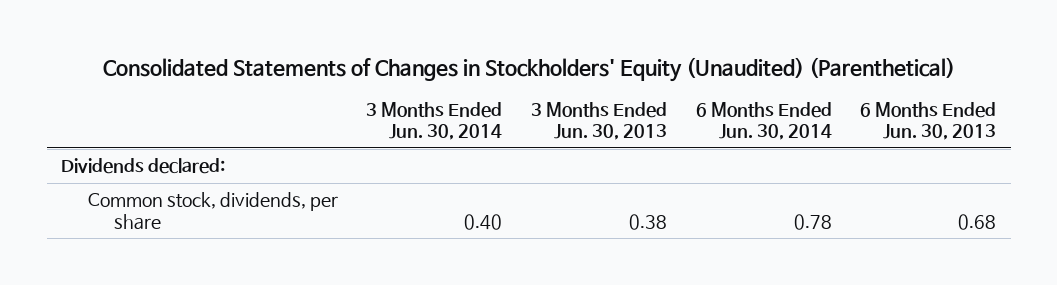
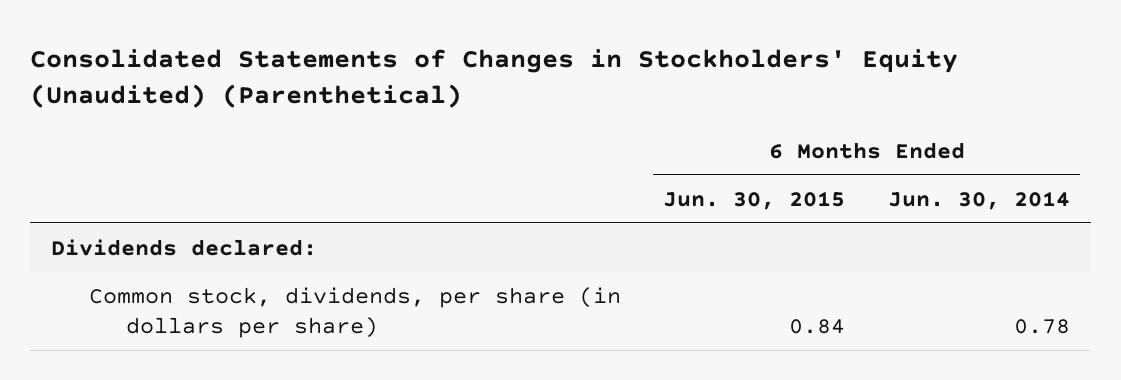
- | 3 Months Ended Jun. 30, 2014 | 3 Months Ended Jun. 30, 2013 | 6 Months Ended Jun. 30, 2014 | 6 Months Ended Jun. 30, 2013
+ | 6 Months Ended Jun. 30, 2015 | 6 Months Ended Jun. 30, 2014
- Common stock, dividends, per share | 0.40 | 0.38 | 0.78 | 0.68
+ Common stock, dividends, per share (in dollars per share) | 0.84 | 0.78

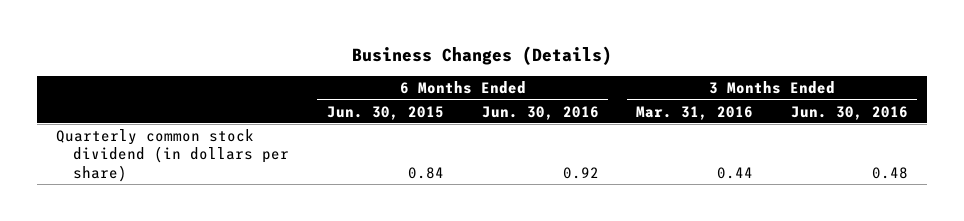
- Consolidated Statements of Changes in Stockholders' Equity (Unaudited) (Parenthetical)
+ Business Changes (Details)
- | 6 Months Ended Jun. 30, 2015 | 6 Months Ended Jun. 30, 2014
+ | 6 Months Ended Jun. 30, 2015 | 6 Months Ended Jun. 30, 2016 | 3 Months Ended Mar. 31, 2016 | 3 Months Ended Jun. 30, 2016
- Dividends declared:
- Common stock, dividends, per share (in dollars per share) | 0.84 | 0.78
+ Quarterly common stock dividend (in dollars per share) | 0.84 | 0.92 | 0.44 | 0.48

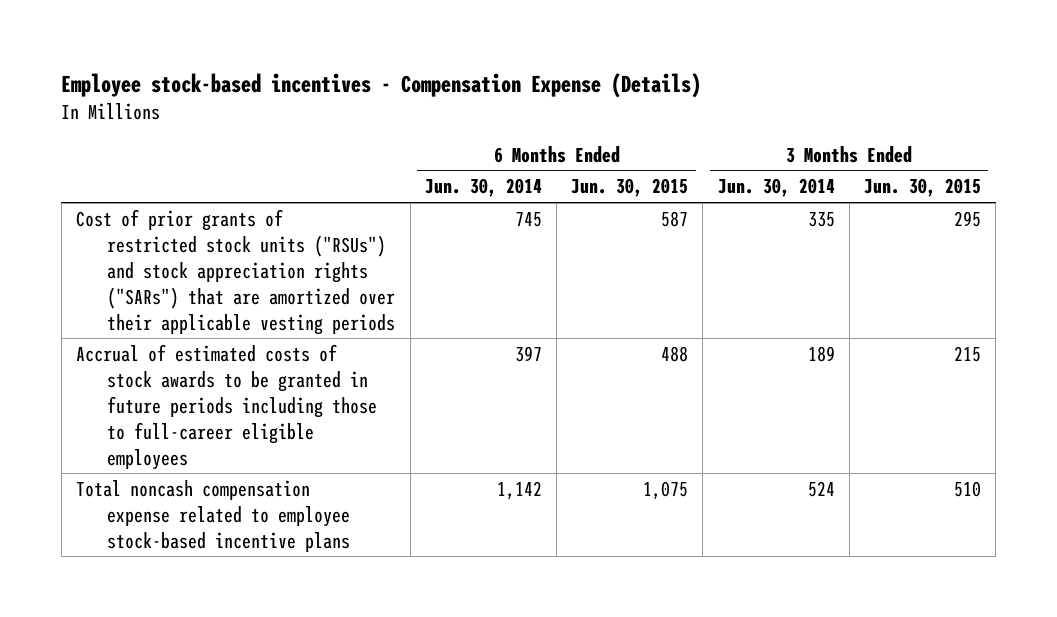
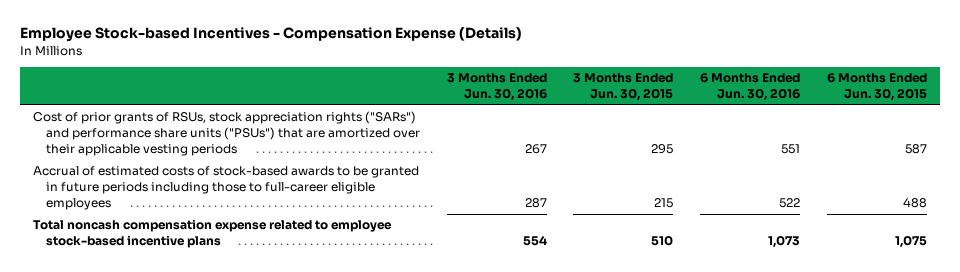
- Employee stock-based incentives - Compensation Expense (Details)
+ Employee Stock-based Incentives - Compensation Expense (Details)
- | 6 Months Ended Jun. 30, 2014 | 6 Months Ended Jun. 30, 2015 | 3 Months Ended Jun. 30, 2014 | 3 Months Ended Jun. 30, 2015
+ | 3 Months Ended Jun. 30, 2016 | 3 Months Ended Jun. 30, 2015 | 6 Months Ended Jun. 30, 2016 | 6 Months Ended Jun. 30, 2015
- Cost of prior grants of restricted stock units ("RSUs") and stock appreciation rights ("SARs") that are amortized over their applicable vesting periods | 745 | 587 | 335 | 295
- Accrual of estimated costs of stock awards to be granted in future periods including those to full-career eligible employees | 397 | 488 | 189 | 215
+ Cost of prior grants of RSUs, stock appreciation rights ("SARs") and performance share units ("PSUs") that are amortized over their applicable vesting periods | 267 | 295 | 551 | 587
+ Accrual of estimated costs of stock-based awards to be granted in future periods including those to full-career eligible employees | 287 | 215 | 522 | 488

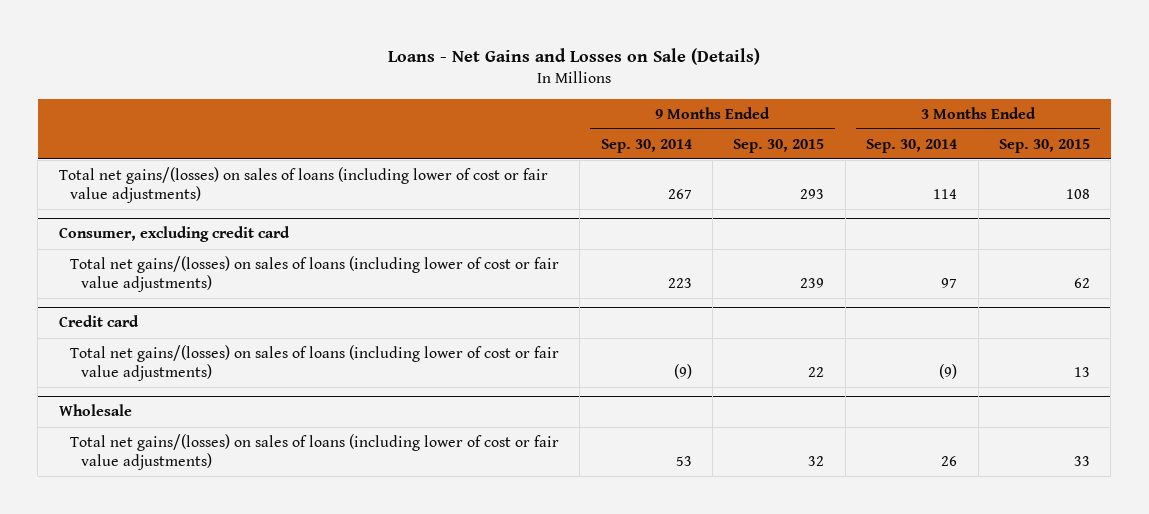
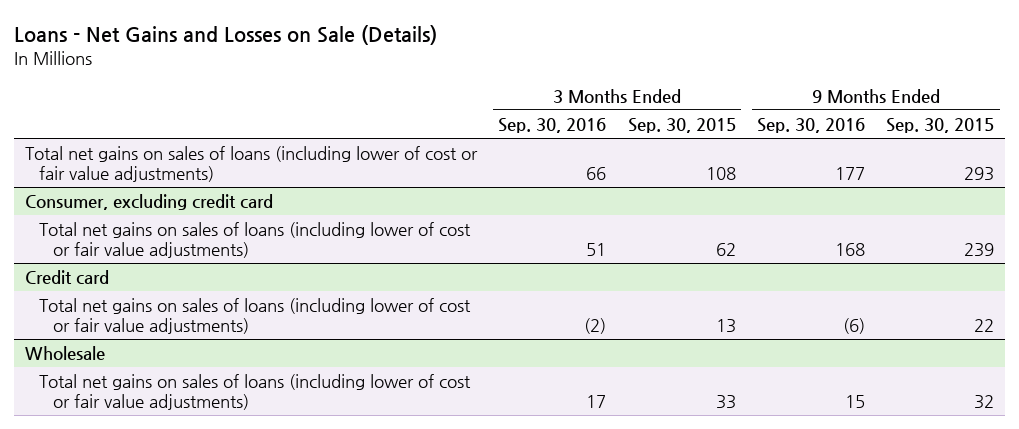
- | 9 Months Ended Sep. 30, 2014 | 9 Months Ended Sep. 30, 2015 | 3 Months Ended Sep. 30, 2014 | 3 Months Ended Sep. 30, 2015
+ | 3 Months Ended Sep. 30, 2016 | 3 Months Ended Sep. 30, 2015 | 9 Months Ended Sep. 30, 2016 | 9 Months Ended Sep. 30, 2015
- Total net gains/(losses) on sales of loans (including lower of cost or fair value adjustments) | 267 | 293 | 114 | 108
+ Total net gains on sales of loans (including lower of cost or fair value adjustments) | 66 | 108 | 177 | 293
@ Consumer, excluding credit card
- Total net gains/(losses) on sales of loans (including lower of cost or fair value adjustments) | 223 | 239 | 97 | 62
+ Total net gains on sales of loans (including lower of cost or fair value adjustments) | 51 | 62 | 168 | 239
@ Credit card
- Total net gains/(losses) on sales of loans (including lower of cost or fair value adjustments) | (9) | 22 | (9) | 13
+ Total net gains on sales of loans (including lower of cost or fair value adjustments) | (2) | 13 | (6) | 22
@ Wholesale
- Total net gains/(losses) on sales of loans (including lower of cost or fair value adjustments) | 53 | 32 | 26 | 33
+ Total net gains on sales of loans (including lower of cost or fair value adjustments) | 17 | 33 | 15 | 32

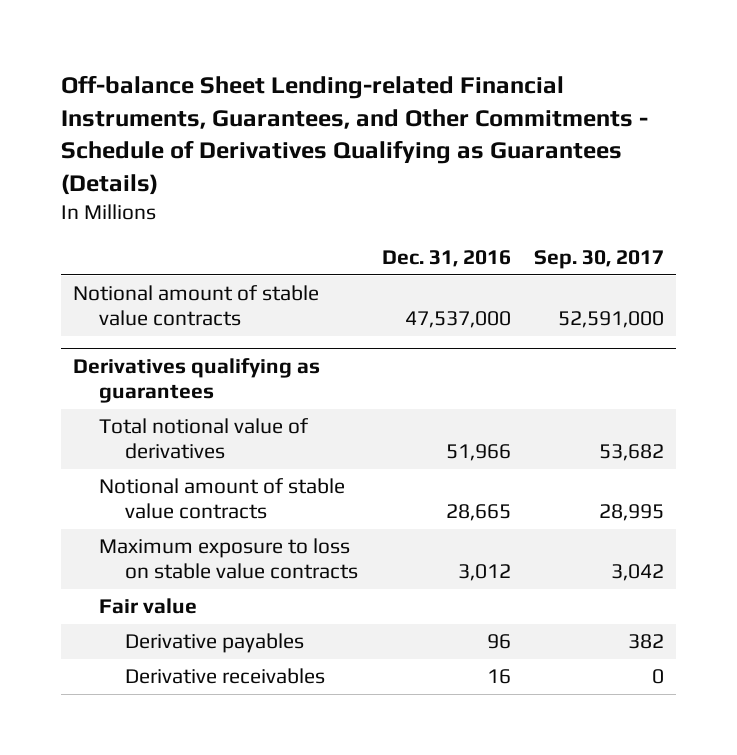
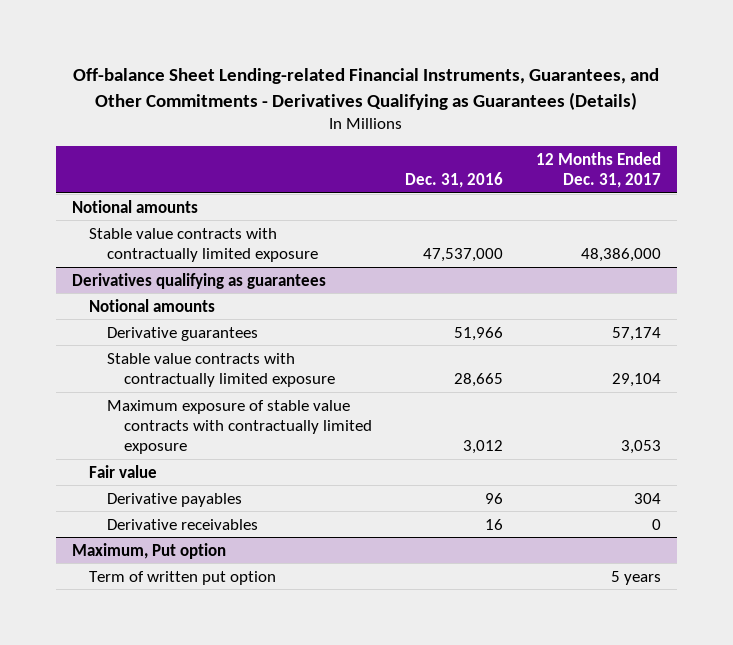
- Off-balance Sheet Lending-related Financial Instruments, Guarantees, and Other Commitments - Schedule of Derivatives Qualifying as Guarantees (Details)
+ Off-balance Sheet Lending-related Financial Instruments, Guarantees, and Other Commitments - Derivatives Qualifying as Guarantees (Details)
- | Dec. 31, 2016 | Sep. 30, 2017
+ | Dec. 31, 2016 | 12 Months Ended Dec. 31, 2017
- Notional amount of stable value contracts | 47,537,000 | 52,591,000
+ Notional amounts
+ Stable value contracts with contractually limited exposure | 47,537,000 | 48,386,000
@ Derivatives qualifying as guarantees
- Total notional value of derivatives | 51,966 | 53,682
- Notional amount of stable value contracts | 28,665 | 28,995
- Maximum exposure to loss on stable value contracts | 3,012 | 3,042
+ Notional amounts
+ Derivative guarantees | 51,966 | 57,174
+ Stable value contracts with contractually limited exposure | 28,665 | 29,104
+ Maximum exposure of stable value contracts with contractually limited exposure | 3,012 | 3,053
+ Maximum, Put option
+ Term of written put option | | 5 years

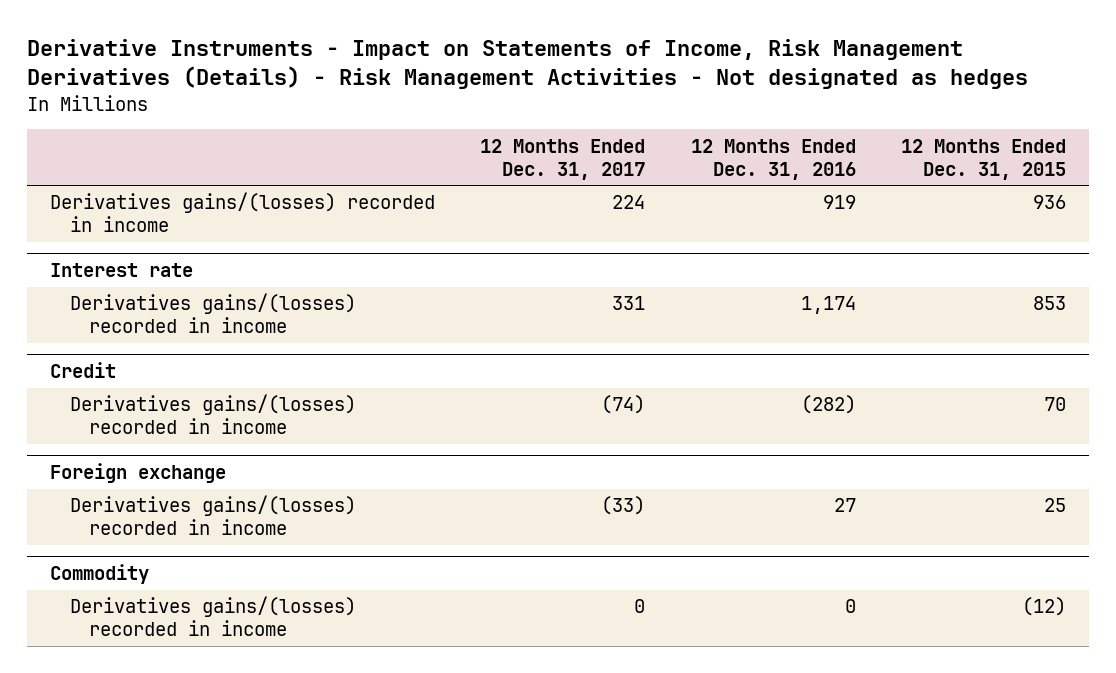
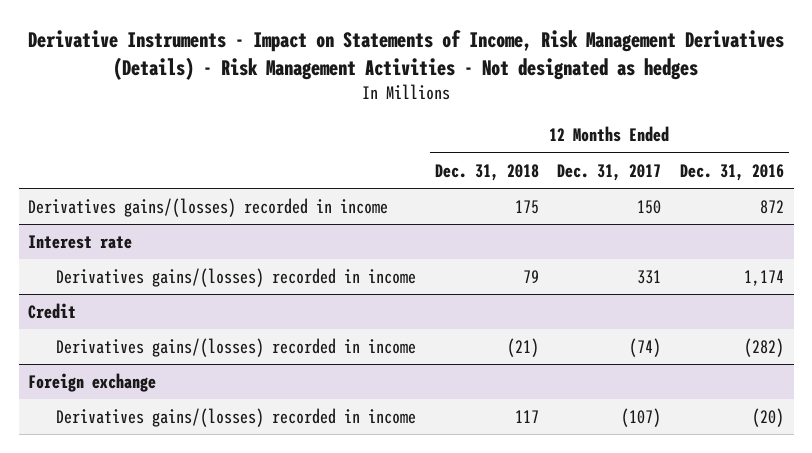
- | 12 Months Ended Dec. 31, 2017 | 12 Months Ended Dec. 31, 2016 | 12 Months Ended Dec. 31, 2015
+ | 12 Months Ended Dec. 31, 2018 | 12 Months Ended Dec. 31, 2017 | 12 Months Ended Dec. 31, 2016
- Derivatives gains/(losses) recorded in income | 224 | 919 | 936
+ Derivatives gains/(losses) recorded in income | 175 | 150 | 872
@ Foreign exchange
- Derivatives gains/(losses) recorded in income | (33) | 27 | 25
- Commodity
- Derivatives gains/(losses) recorded in income | 0 | 0 | (12)
@ Foreign exchange
+ Derivatives gains/(losses) recorded in income | 117 | (107) | (20)

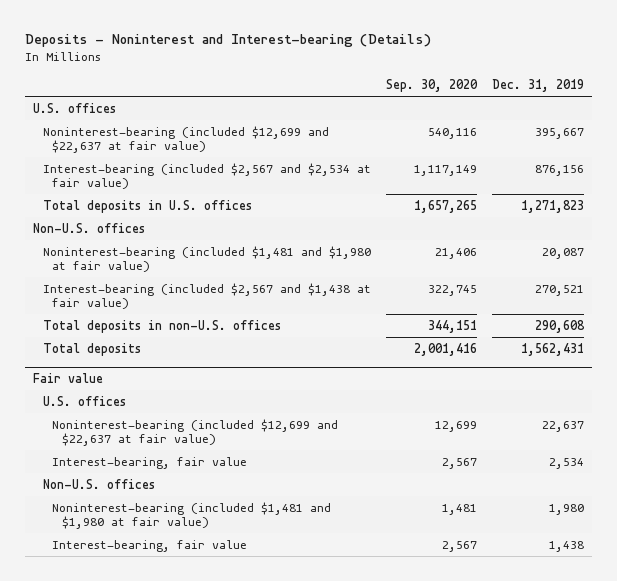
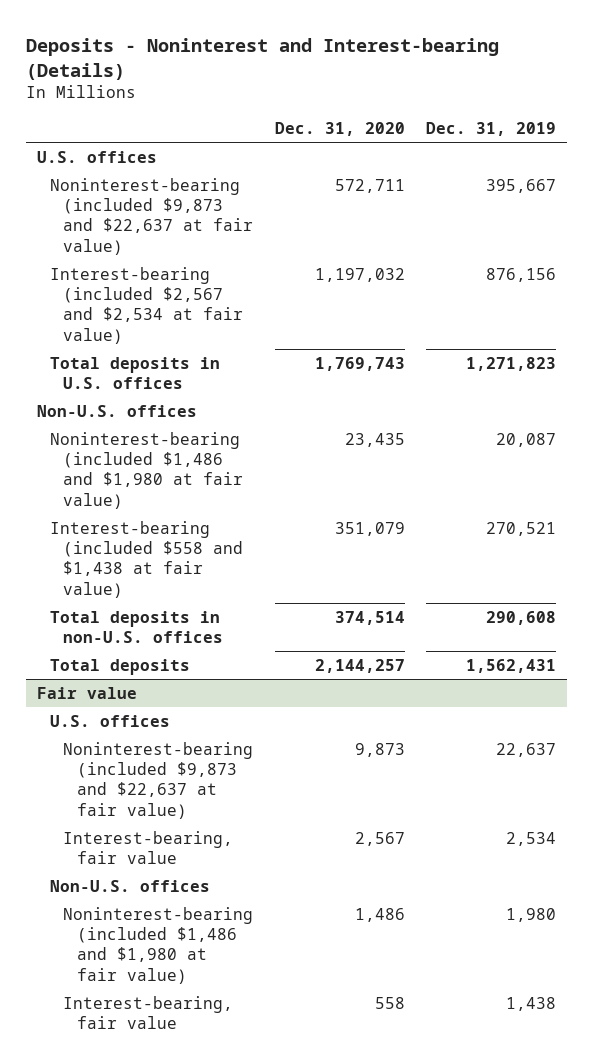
- | Sep. 30, 2020 | Dec. 31, 2019
+ | Dec. 31, 2020 | Dec. 31, 2019
- Noninterest-bearing (included $12,699 and $22,637 at fair value) | 540,116 | 395,667
+ Noninterest-bearing (included $9,873 and $22,637 at fair value) | 572,711 | 395,667
- Noninterest-bearing (included $1,481 and $1,980 at fair value) | 21,406 | 20,087
- Interest-bearing (included $2,567 and $1,438 at fair value) | 322,745 | 270,521
+ Noninterest-bearing (included $1,486 and $1,980 at fair value) | 23,435 | 20,087
+ Interest-bearing (included $558 and $1,438 at fair value) | 351,079 | 270,521
@ Fair value
- Noninterest-bearing (included $12,699 and $22,637 at fair value) | 12,699 | 22,637
+ Noninterest-bearing (included $9,873 and $22,637 at fair value) | 9,873 | 22,637
- Noninterest-bearing (included $1,481 and $1,980 at fair value) | 1,481 | 1,980
+ Noninterest-bearing (included $1,486 and $1,980 at fair value) | 1,486 | 1,980

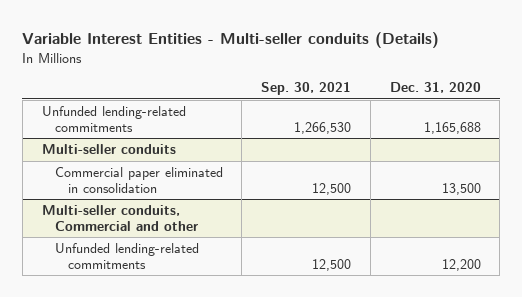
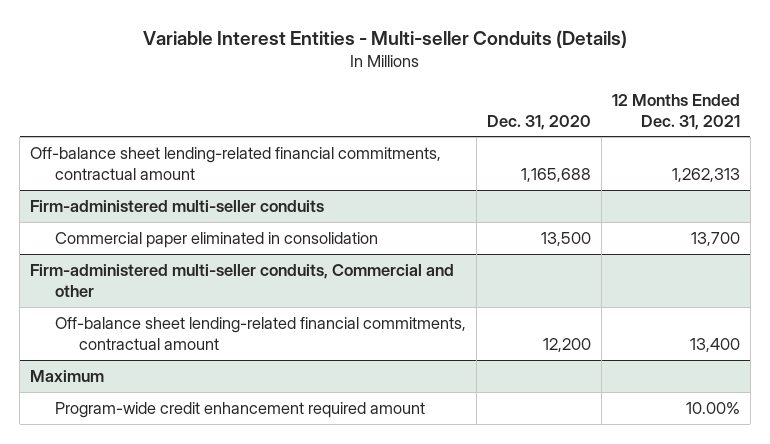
- Variable Interest Entities - Multi-seller conduits (Details)
+ Variable Interest Entities - Multi-seller Conduits (Details)
- | Sep. 30, 2021 | Dec. 31, 2020
+ | Dec. 31, 2020 | 12 Months Ended Dec. 31, 2021
- Unfunded lending-related commitments | 1,266,530 | 1,165,688
- Multi-seller conduits
+ Off-balance sheet lending-related financial commitments, contractual amount | 1,165,688 | 1,262,313
+ Firm-administered multi-seller conduits
- Multi-seller conduits, Commercial and other
- Unfunded lending-related commitments | 12,500 | 12,200
+ Firm-administered multi-seller conduits, Commercial and other
+ Off-balance sheet lending-related financial commitments, contractual amount | 12,200 | 13,400
+ Maximum
+ Program-wide credit enhancement required amount | | 10.00%

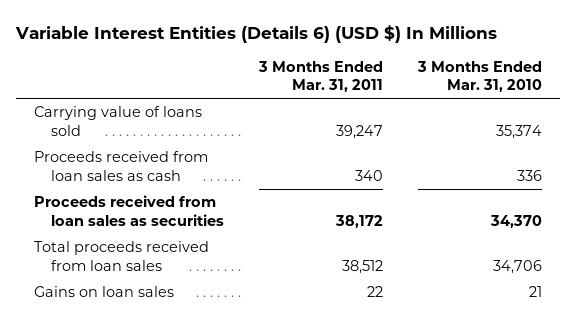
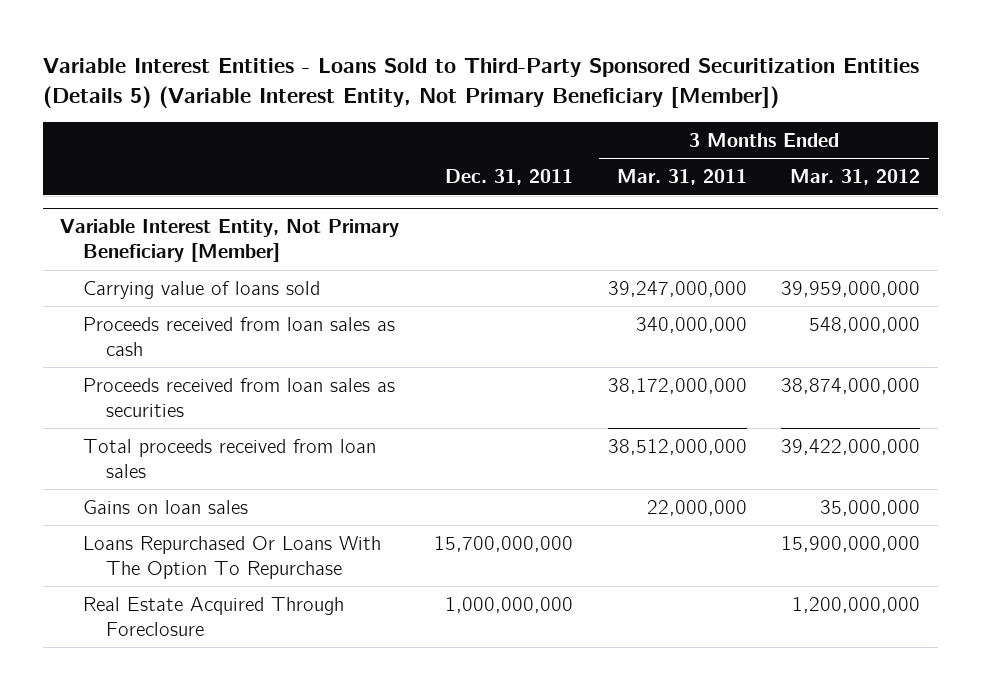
- Variable Interest Entities (Details 6) (USD $) In Millions
+ Variable Interest Entities - Loans Sold to Third-Party Sponsored Securitization Entities (Details 5) (Variable Interest Entity, Not Primary Beneficiary [Member])
- | 3 Months Ended Mar. 31, 2011 | 3 Months Ended Mar. 31, 2010
+ | Dec. 31, 2011 | 3 Months Ended Mar. 31, 2011 | 3 Months Ended Mar. 31, 2012
- Carrying value of loans sold | 39,247 | 35,374
- Proceeds received from loan sales as cash | 340 | 336
- Proceeds received from loan sales as securities | 38,172 | 34,370
- Total proceeds received from loan sales | 38,512 | 34,706
- Gains on loan sales | 22 | 21
+ Variable Interest Entity, Not Primary Beneficiary [Member]
+ Carrying value of loans sold | | 39,247,000,000 | 39,959,000,000
+ Proceeds received from loan sales as cash | | 340,000,000 | 548,000,000
+ Proceeds received from loan sales as securities | | 38,172,000,000 | 38,874,000,000
+ Total proceeds received from loan sales | | 38,512,000,000 | 39,422,000,000
+ Gains on loan sales | | 22,000,000 | 35,000,000
+ Loans Repurchased Or Loans With The Option To Repurchase | 15,700,000,000 | | 15,900,000,000
+ Real Estate Acquired Through Foreclosure | 1,000,000,000 | | 1,200,000,000

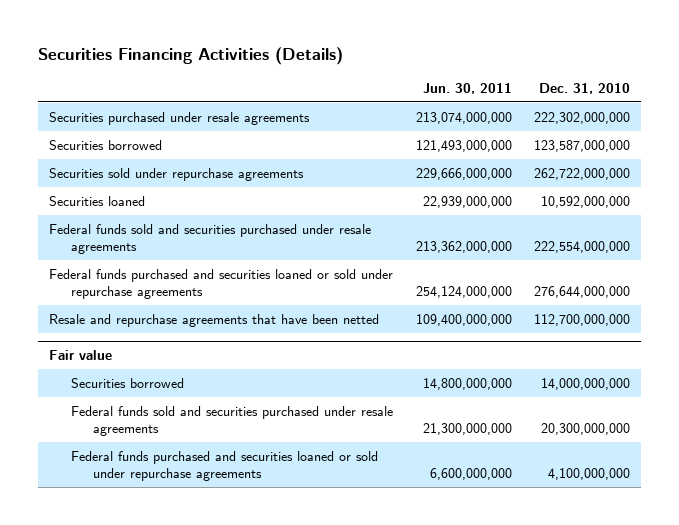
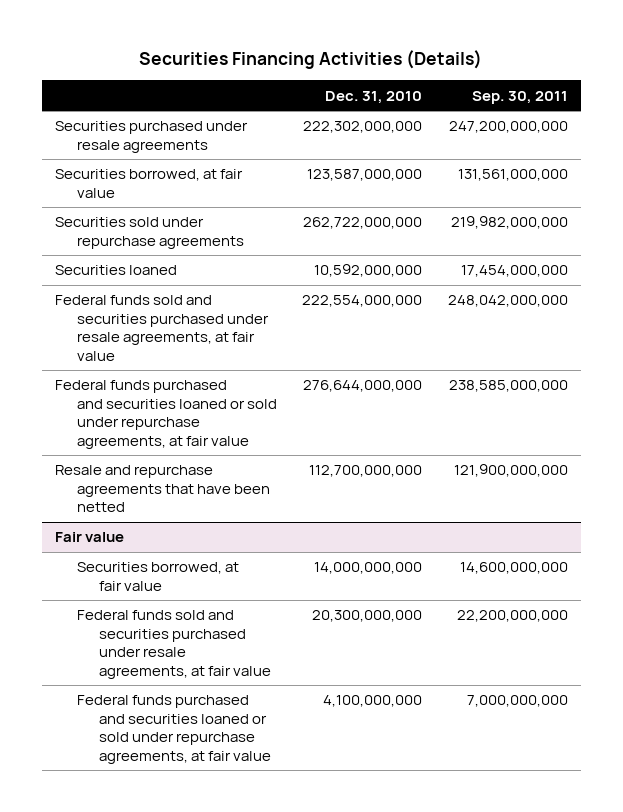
- | Jun. 30, 2011 | Dec. 31, 2010
+ | Dec. 31, 2010 | Sep. 30, 2011
- Securities borrowed | 121,493,000,000 | 123,587,000,000
+ Securities borrowed, at fair value | 123,587,000,000 | 131,561,000,000
- Federal funds sold and securities purchased under resale agreements | 213,362,000,000 | 222,554,000,000
- Federal funds purchased and securities loaned or sold under repurchase agreements | 254,124,000,000 | 276,644,000,000
+ Federal funds sold and securities purchased under resale agreements, at fair value | 222,554,000,000 | 248,042,000,000
+ Federal funds purchased and securities loaned or sold under repurchase agreements, at fair value | 276,644,000,000 | 238,585,000,000
@ Fair value
- Securities borrowed | 14,800,000,000 | 14,000,000,000
- Federal funds sold and securities purchased under resale agreements | 21,300,000,000 | 20,300,000,000
- Federal funds purchased and securities loaned or sold under repurchase agreements | 6,600,000,000 | 4,100,000,000
+ Securities borrowed, at fair value | 14,000,000,000 | 14,600,000,000
+ Federal funds sold and securities purchased under resale agreements, at fair value | 20,300,000,000 | 22,200,000,000
+ Federal funds purchased and securities loaned or sold under repurchase agreements, at fair value | 4,100,000,000 | 7,000,000,000

